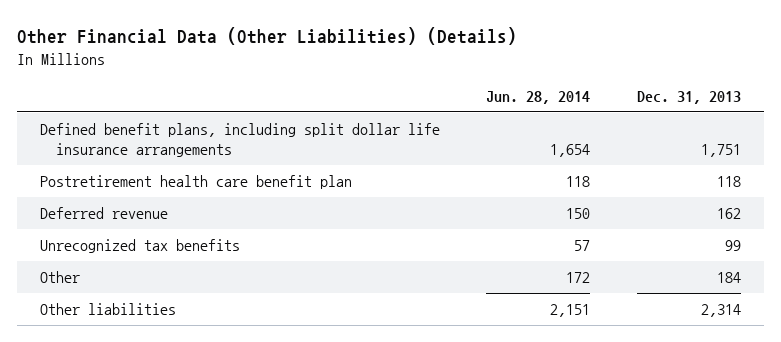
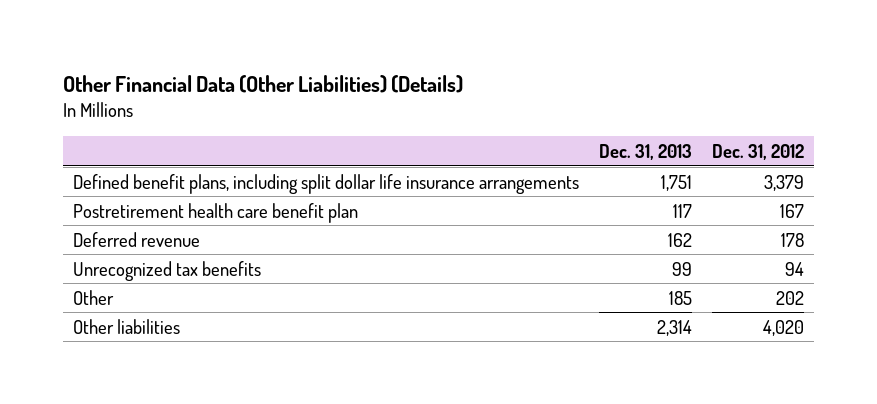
- | Jun. 28, 2014 | Dec. 31, 2013
+ | Dec. 31, 2013 | Dec. 31, 2012
- Postretirement health care benefit plan | 118 | 118
+ Postretirement health care benefit plan | 117 | 167
- Other | 172 | 184
+ Other | 185 | 202

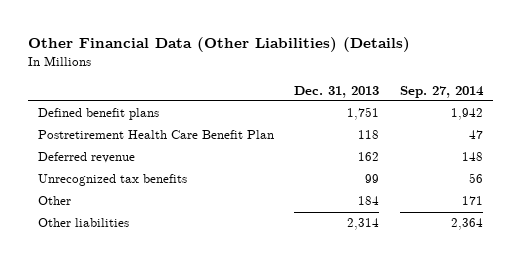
- | Dec. 31, 2013 | Dec. 31, 2012
+ | Dec. 31, 2013 | Sep. 27, 2014
- Defined benefit plans, including split dollar life insurance arrangements | 1,751 | 3,379
- Postretirement health care benefit plan | 117 | 167
+ Defined benefit plans | 1,751 | 1,942
+ Postretirement Health Care Benefit Plan | 118 | 47
- Other | 185 | 202
+ Other | 184 | 171

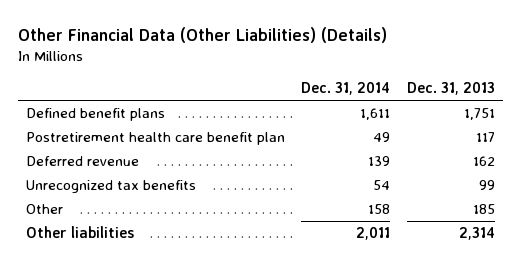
- | Dec. 31, 2013 | Sep. 27, 2014
+ | Dec. 31, 2014 | Dec. 31, 2013
- Postretirement Health Care Benefit Plan | 118 | 47
+ Postretirement health care benefit plan | 49 | 117
- Other | 184 | 171
+ Other | 158 | 185

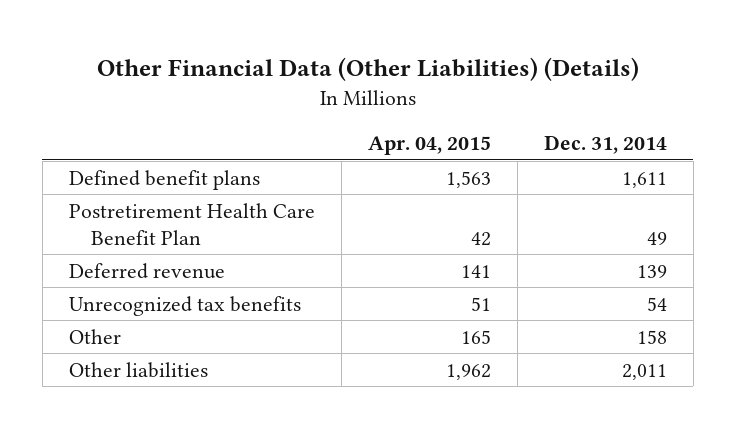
- | Dec. 31, 2014 | Dec. 31, 2013
+ | Apr. 04, 2015 | Dec. 31, 2014
- Postretirement health care benefit plan | 49 | 117
+ Postretirement Health Care Benefit Plan | 42 | 49

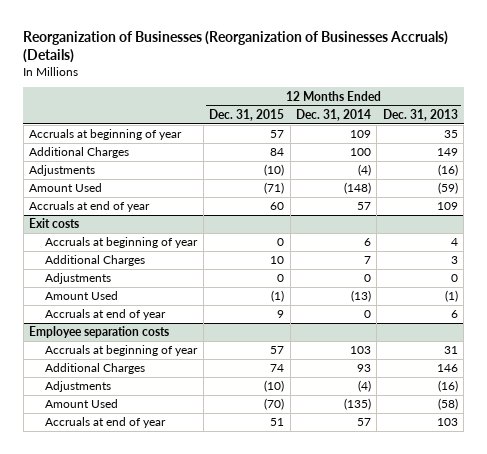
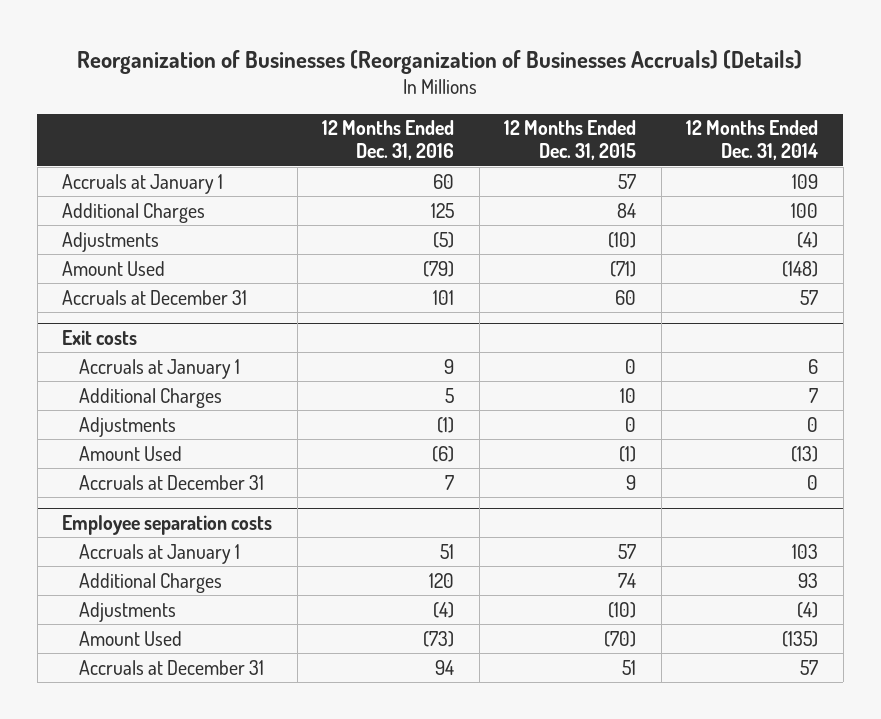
- | 12 Months Ended Dec. 31, 2015 | 12 Months Ended Dec. 31, 2014 | 12 Months Ended Dec. 31, 2013
+ | 12 Months Ended Dec. 31, 2016 | 12 Months Ended Dec. 31, 2015 | 12 Months Ended Dec. 31, 2014
- Accruals at beginning of year | 57 | 109 | 35
+ Accruals at January 1 | 60 | 57 | 109
- Accruals at end of year | 60 | 57 | 109
+ Accruals at December 31 | 101 | 60 | 57
@ Exit costs
- Accruals at beginning of year | 0 | 6 | 4
+ Accruals at January 1 | 9 | 0 | 6
- Accruals at end of year | 9 | 0 | 6
+ Accruals at December 31 | 7 | 9 | 0
@ Employee separation costs
- Accruals at beginning of year | 57 | 103 | 31
+ Accruals at January 1 | 51 | 57 | 103
- Accruals at end of year | 51 | 57 | 103
+ Accruals at December 31 | 94 | 51 | 57

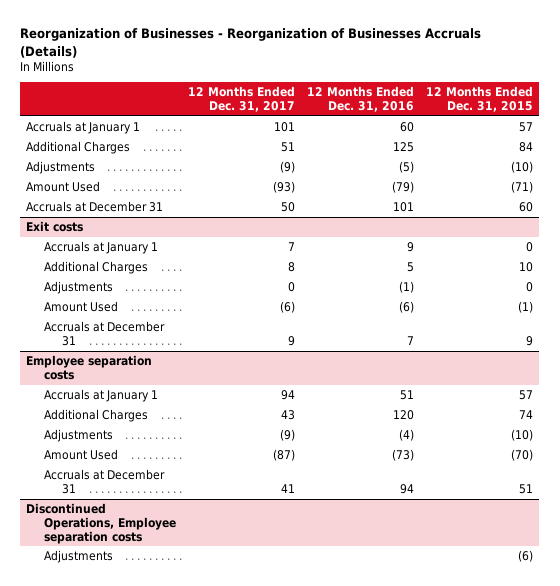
- Reorganization of Businesses (Reorganization of Businesses Accruals) (Details)
+ Reorganization of Businesses - Reorganization of Businesses Accruals (Details)
- | 12 Months Ended Dec. 31, 2016 | 12 Months Ended Dec. 31, 2015 | 12 Months Ended Dec. 31, 2014
+ | 12 Months Ended Dec. 31, 2017 | 12 Months Ended Dec. 31, 2016 | 12 Months Ended Dec. 31, 2015
+ Discontinued Operations, Employee separation costs
+ Adjustments | | | (6)

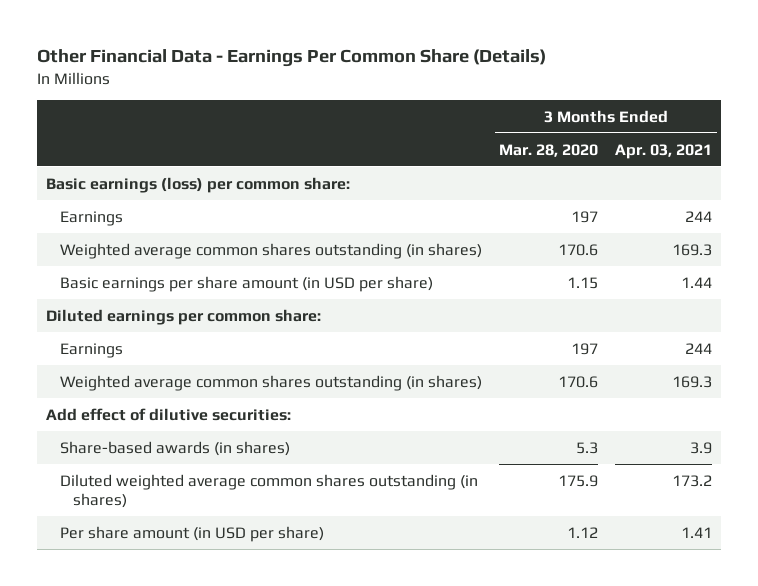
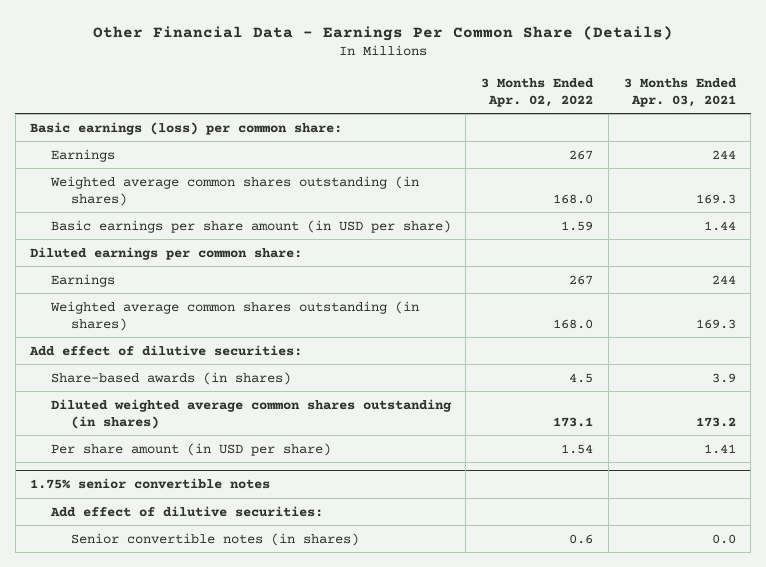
- | 3 Months Ended Mar. 28, 2020 | 3 Months Ended Apr. 03, 2021
+ | 3 Months Ended Apr. 02, 2022 | 3 Months Ended Apr. 03, 2021
+ 1.75% senior convertible notes
+ Add effect of dilutive securities:
+ Senior convertible notes (in shares) | 0.6 | 0.0

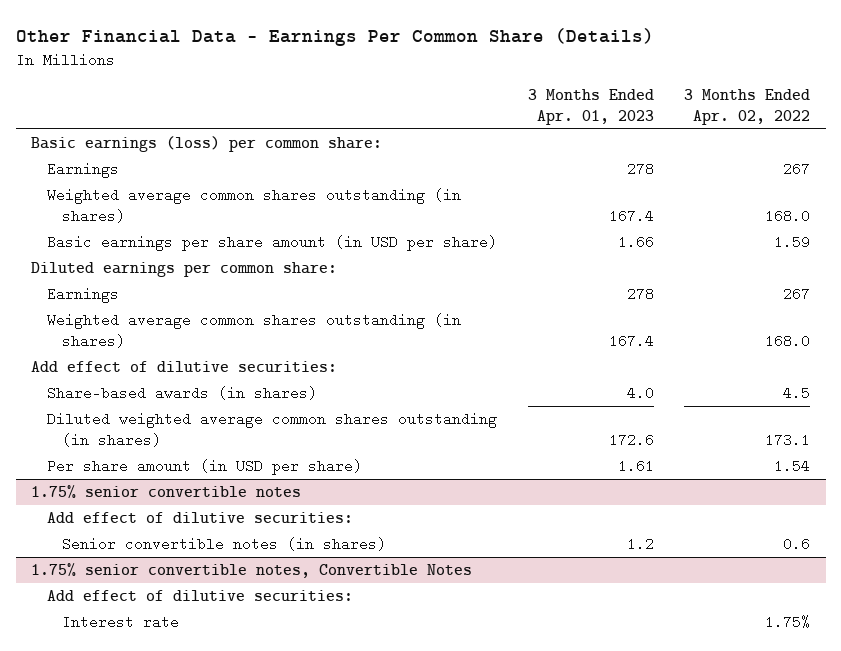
- | 3 Months Ended Apr. 02, 2022 | 3 Months Ended Apr. 03, 2021
+ | 3 Months Ended Apr. 01, 2023 | 3 Months Ended Apr. 02, 2022
+ 1.75% senior convertible notes, Convertible Notes
+ Add effect of dilutive securities:
+ Interest rate | | 1.75%

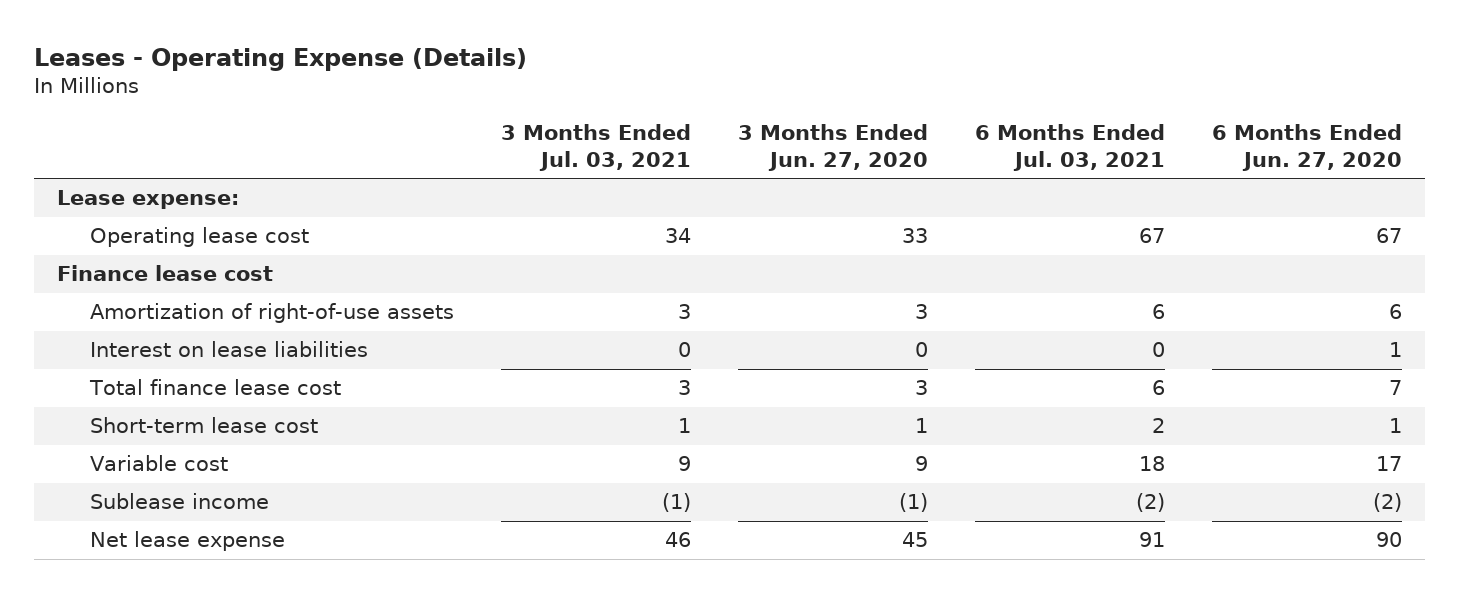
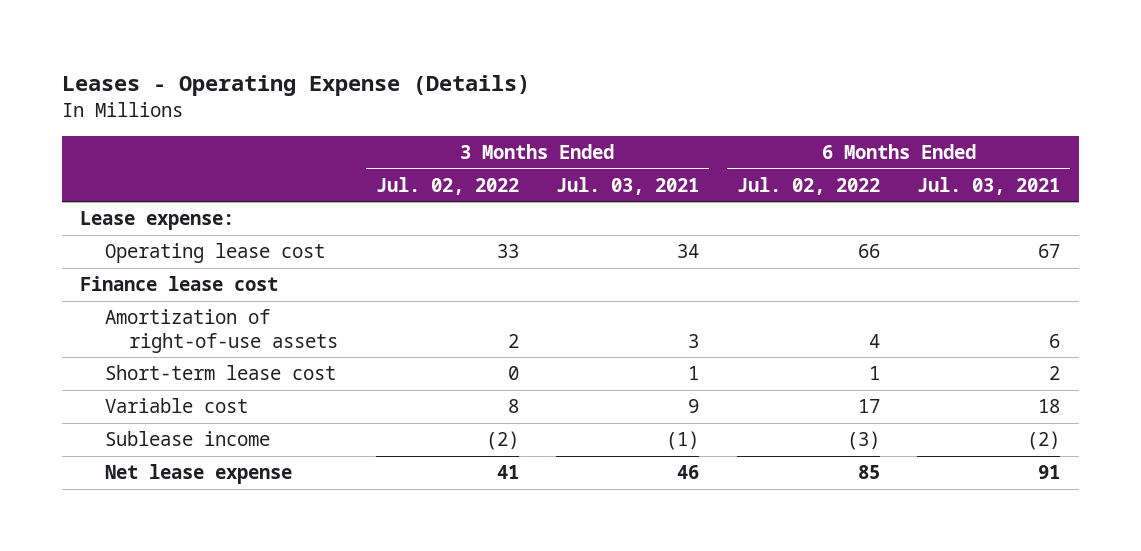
- | 3 Months Ended Jul. 03, 2021 | 3 Months Ended Jun. 27, 2020 | 6 Months Ended Jul. 03, 2021 | 6 Months Ended Jun. 27, 2020
+ | 3 Months Ended Jul. 02, 2022 | 3 Months Ended Jul. 03, 2021 | 6 Months Ended Jul. 02, 2022 | 6 Months Ended Jul. 03, 2021
- Interest on lease liabilities | 0 | 0 | 0 | 1
- Total finance lease cost | 3 | 3 | 6 | 7

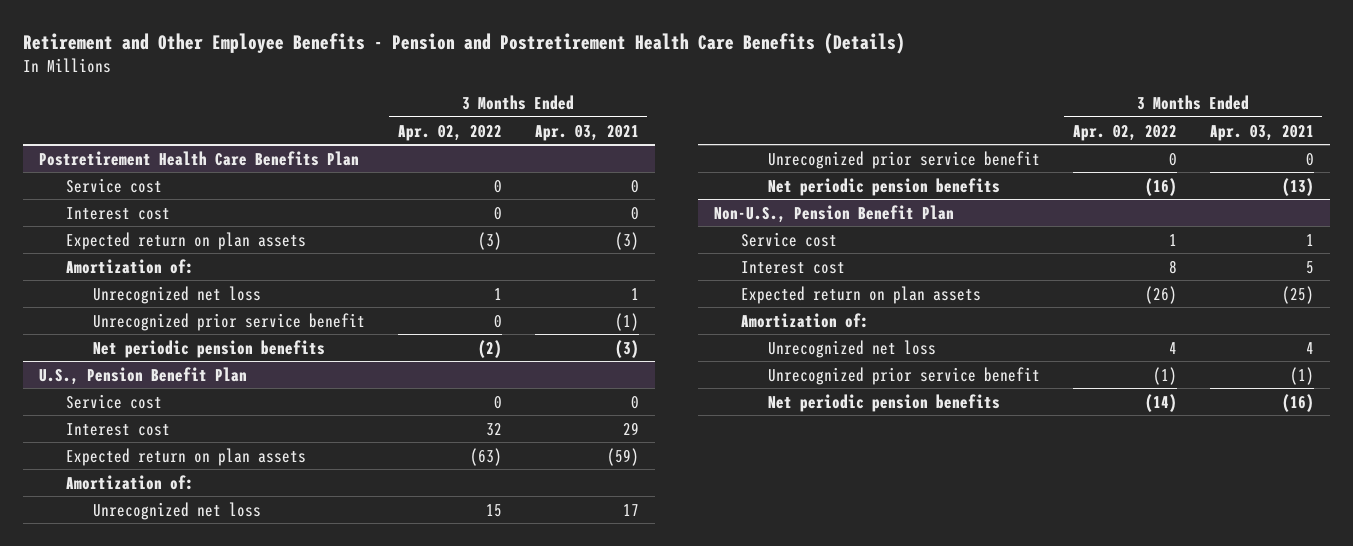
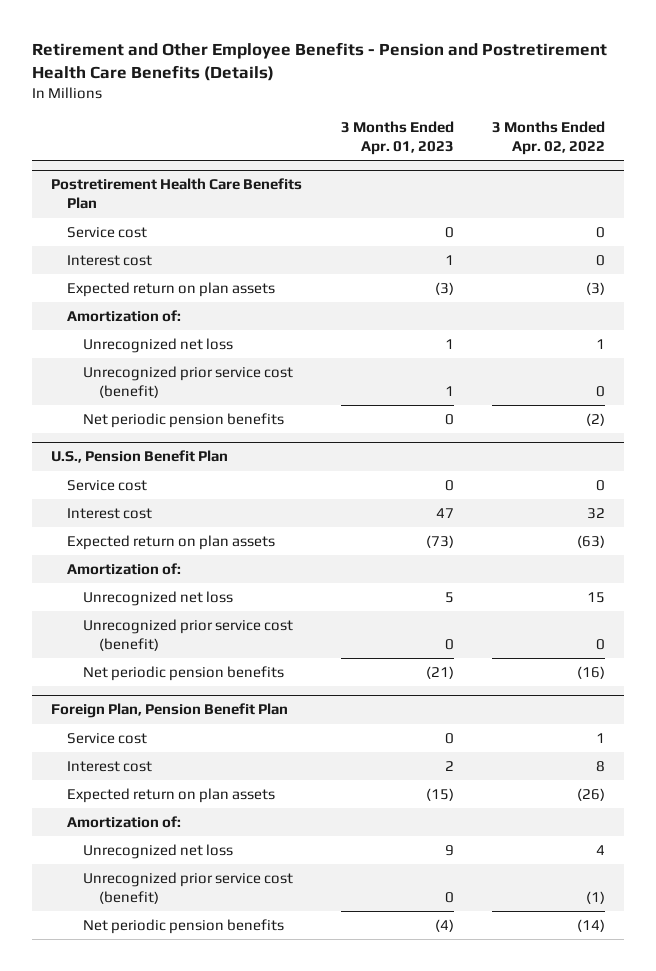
- | 3 Months Ended Apr. 02, 2022 | 3 Months Ended Apr. 03, 2021
+ | 3 Months Ended Apr. 01, 2023 | 3 Months Ended Apr. 02, 2022
@ Postretirement Health Care Benefits Plan
- Unrecognized prior service benefit | 0 | (1)
+ Unrecognized prior service cost (benefit) | 1 | 0
@ U.S., Pension Benefit Plan
- Unrecognized prior service benefit | 0 | 0
+ Unrecognized prior service cost (benefit) | 0 | 0
- Non-U.S., Pension Benefit Plan
+ Foreign Plan, Pension Benefit Plan
- Unrecognized prior service benefit | (1) | (1)
+ Unrecognized prior service cost (benefit) | 0 | (1)

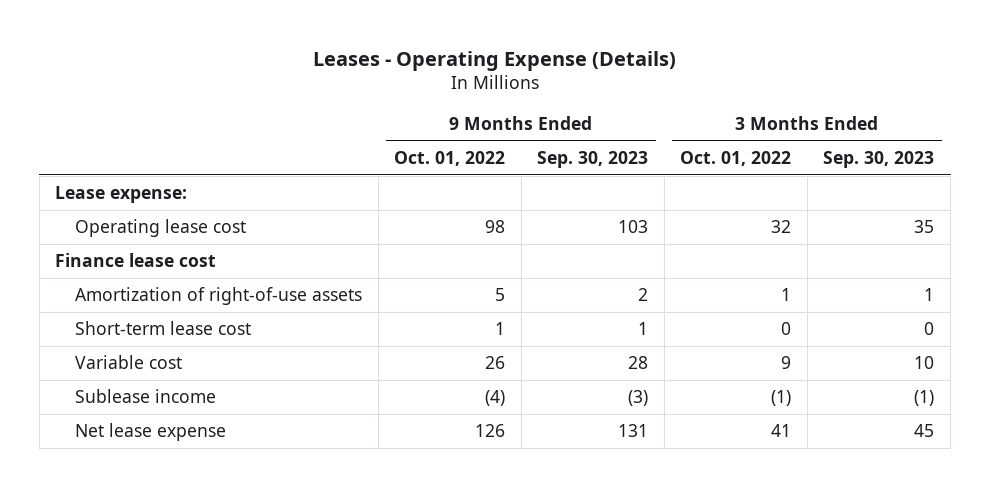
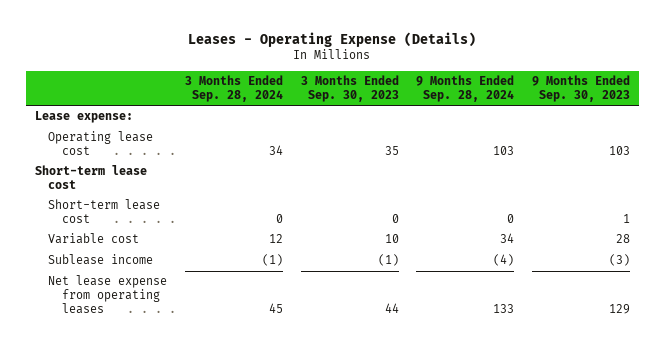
- | 9 Months Ended Oct. 01, 2022 | 9 Months Ended Sep. 30, 2023 | 3 Months Ended Oct. 01, 2022 | 3 Months Ended Sep. 30, 2023
+ | 3 Months Ended Sep. 28, 2024 | 3 Months Ended Sep. 30, 2023 | 9 Months Ended Sep. 28, 2024 | 9 Months Ended Sep. 30, 2023
- Finance lease cost
- Amortization of right-of-use assets | 5 | 2 | 1 | 1
+ Short-term lease cost
- Net lease expense | 126 | 131 | 41 | 45
+ Net lease expense from operating leases | 45 | 44 | 133 | 129

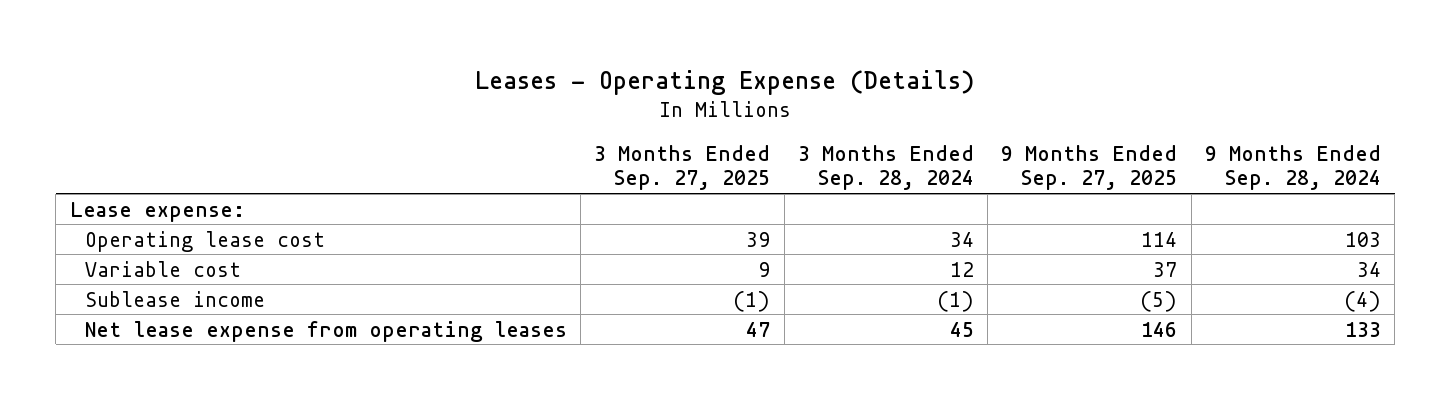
- | 3 Months Ended Sep. 28, 2024 | 3 Months Ended Sep. 30, 2023 | 9 Months Ended Sep. 28, 2024 | 9 Months Ended Sep. 30, 2023
+ | 3 Months Ended Sep. 27, 2025 | 3 Months Ended Sep. 28, 2024 | 9 Months Ended Sep. 27, 2025 | 9 Months Ended Sep. 28, 2024
- Short-term lease cost
- Short-term lease cost | 0 | 0 | 0 | 1

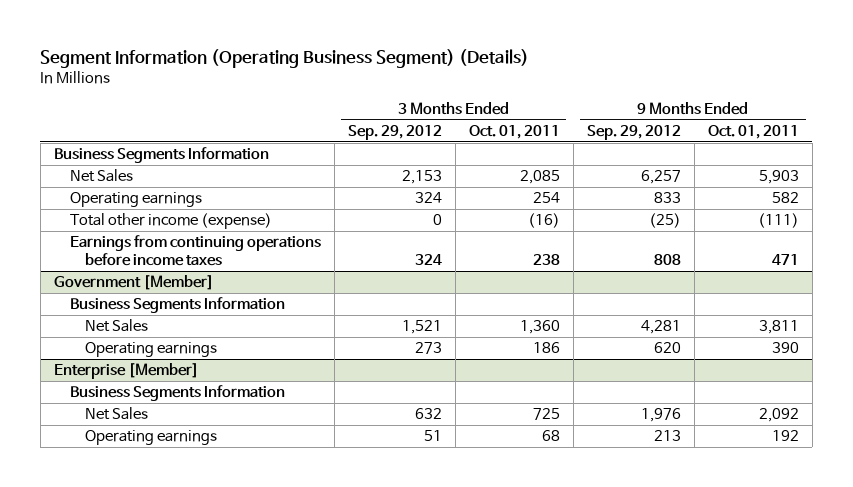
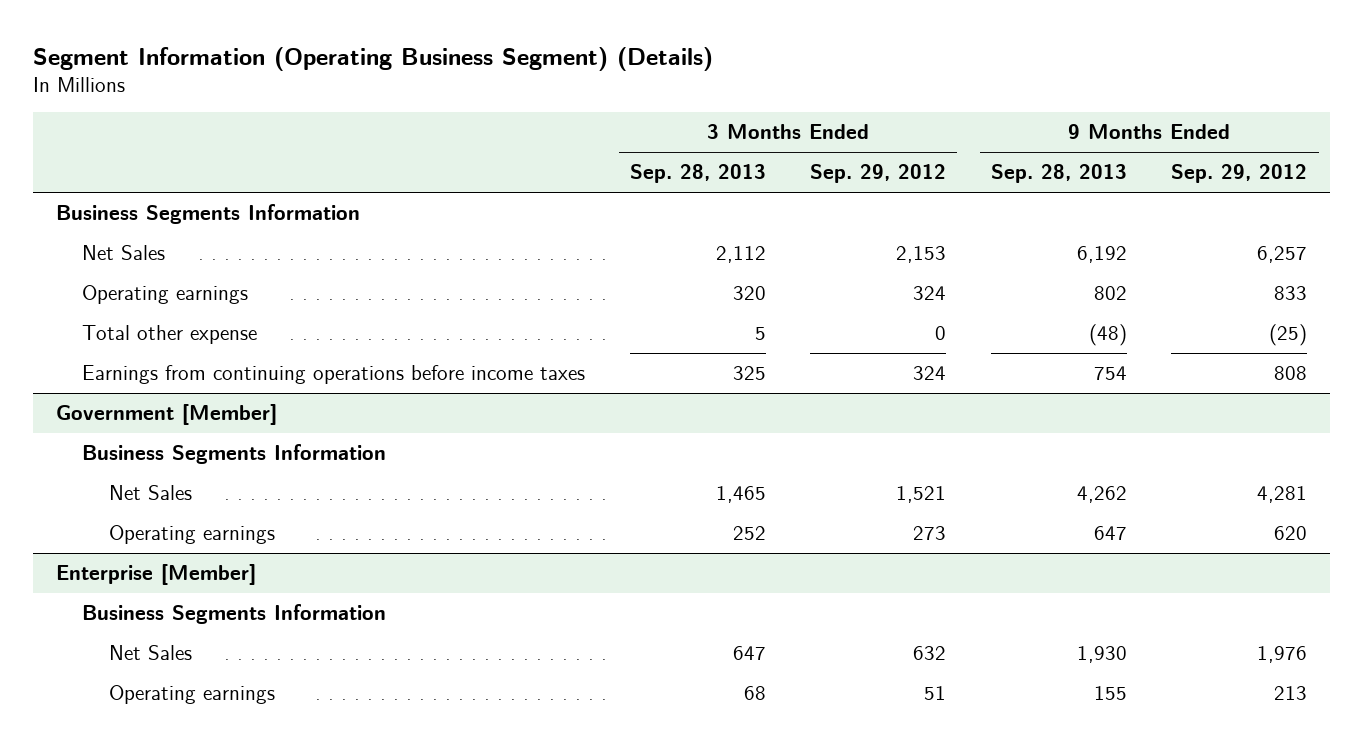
- | 3 Months Ended Sep. 29, 2012 | 3 Months Ended Oct. 01, 2011 | 9 Months Ended Sep. 29, 2012 | 9 Months Ended Oct. 01, 2011
+ | 3 Months Ended Sep. 28, 2013 | 3 Months Ended Sep. 29, 2012 | 9 Months Ended Sep. 28, 2013 | 9 Months Ended Sep. 29, 2012
- Total other income (expense) | 0 | (16) | (25) | (111)
+ Total other expense | 5 | 0 | (48) | (25)

